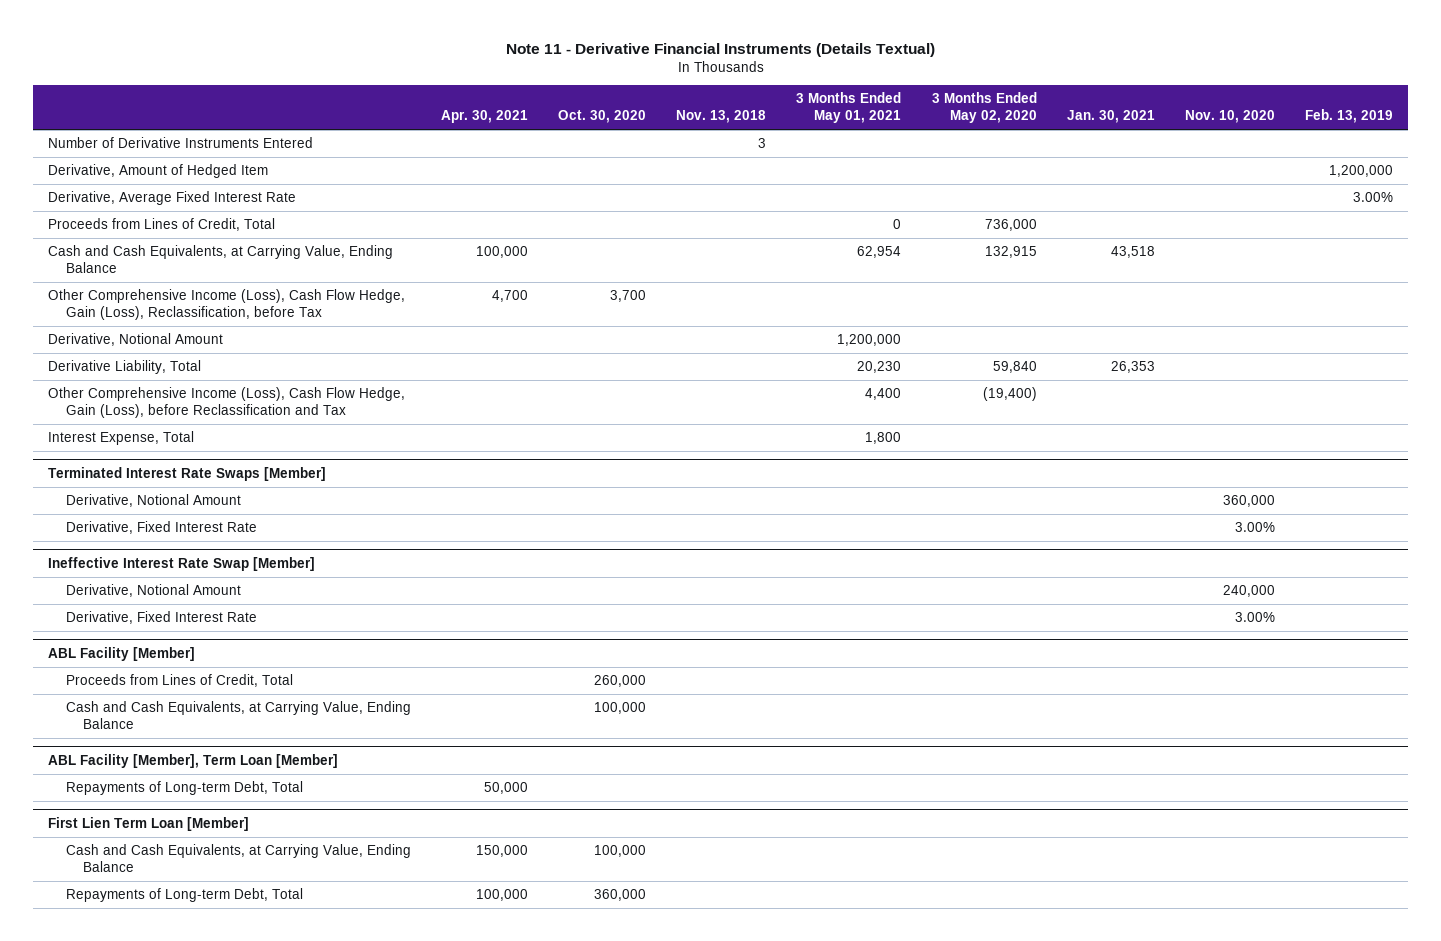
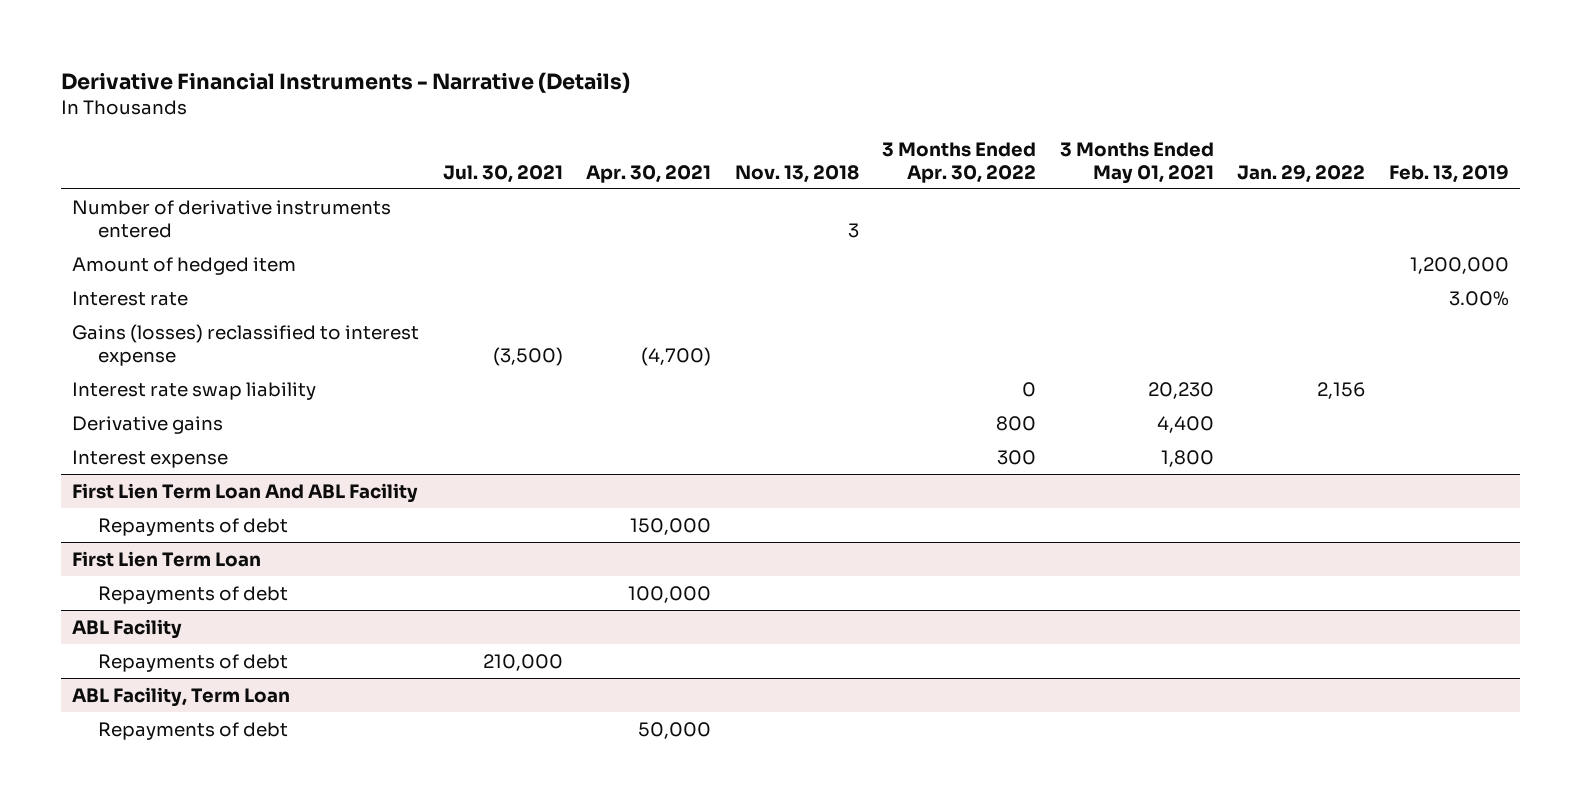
- Note 11 - Derivative Financial Instruments (Details Textual)
+ Derivative Financial Instruments - Narrative (Details)
- | Apr. 30, 2021 | Oct. 30, 2020 | Nov. 13, 2018 | 3 Months Ended May 01, 2021 | 3 Months Ended May 02, 2020 | Jan. 30, 2021 | Nov. 10, 2020 | Feb. 13, 2019
+ | Jul. 30, 2021 | Apr. 30, 2021 | Nov. 13, 2018 | 3 Months Ended Apr. 30, 2022 | 3 Months Ended May 01, 2021 | Jan. 29, 2022 | Feb. 13, 2019
- Number of Derivative Instruments Entered | | | 3 | | | | |
- Derivative, Amount of Hedged Item | | | | | | | | 1,200,000
- Derivative, Average Fixed Interest Rate | | | | | | | | 3.00%
- Proceeds from Lines of Credit, Total | | | | 0 | 736,000 | | |
- Cash and Cash Equivalents, at Carrying Value, Ending Balance | 100,000 | | | 62,954 | 132,915 | 43,518 | |
- Other Comprehensive Income (Loss), Cash Flow Hedge, Gain (Loss), Reclassification, before Tax | 4,700 | 3,700 | | | | | |
- Derivative, Notional Amount | | | | 1,200,000 | | | |
- Derivative Liability, Total | | | | 20,230 | 59,840 | 26,353 | |
- Other Comprehensive Income (Loss), Cash Flow Hedge, Gain (Loss), before Reclassification and Tax | | | | 4,400 | (19,400) | | |
- Interest Expense, Total | | | | 1,800 | | | |
- Terminated Interest Rate Swaps [Member]
- Derivative, Notional Amount | | | | | | | 360,000 |
- Derivative, Fixed Interest Rate | | | | | | | 3.00% |
- Ineffective Interest Rate Swap [Member]
- Derivative, Notional Amount | | | | | | | 240,000 |
- Derivative, Fixed Interest Rate | | | | | | | 3.00% |
- ABL Facility [Member]
- Proceeds from Lines of Credit, Total | | 260,000 | | | | | |
- Cash and Cash Equivalents, at Carrying Value, Ending Balance | | 100,000 | | | | | |
- ABL Facility [Member], Term Loan [Member]
- Repayments of Long-term Debt, Total | 50,000 | | | | | | |
- First Lien Term Loan [Member]
- Cash and Cash Equivalents, at Carrying Value, Ending Balance | 150,000 | 100,000 | | | | | |
- Repayments of Long-term Debt, Total | 100,000 | 360,000 | | | | | |
+ Number of derivative instruments entered | | | 3 | | | |
+ Amount of hedged item | | | | | | | 1,200,000
+ Interest rate | | | | | | | 3.00%
+ Gains (losses) reclassified to interest expense | (3,500) | (4,700) | | | | |
+ Interest rate swap liability | | | | 0 | 20,230 | 2,156 |
+ Derivative gains | | | | 800 | 4,400 | |
+ Interest expense | | | | 300 | 1,800 | |
+ First Lien Term Loan And ABL Facility
+ Repayments of debt | | 150,000 | | | | |
+ First Lien Term Loan
+ Repayments of debt | | 100,000 | | | | |
+ ABL Facility
+ Repayments of debt | 210,000 | | | | | |
+ ABL Facility, Term Loan
+ Repayments of debt | | 50,000 | | | | |

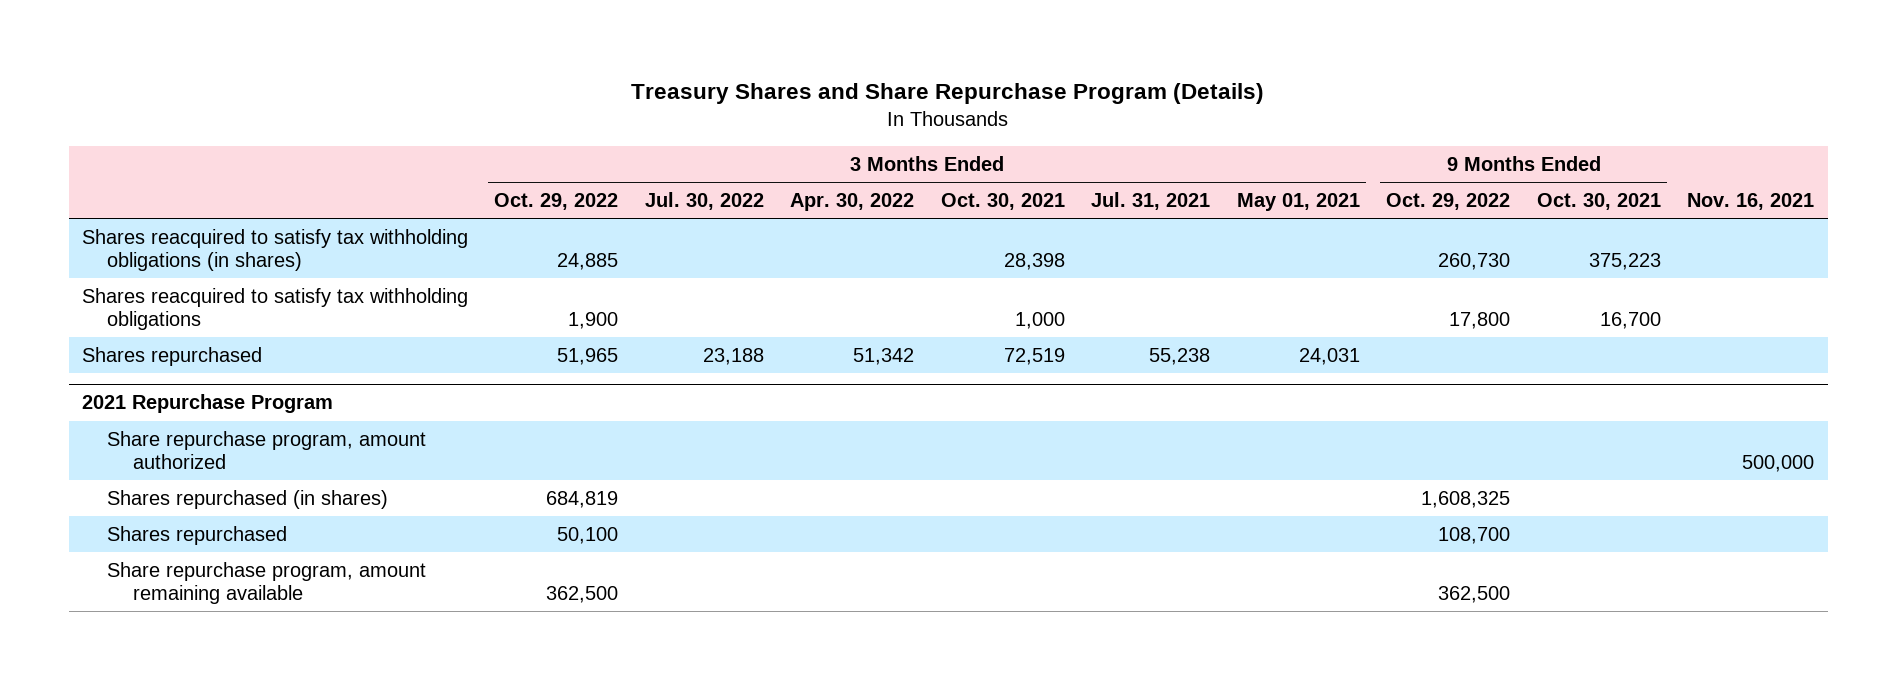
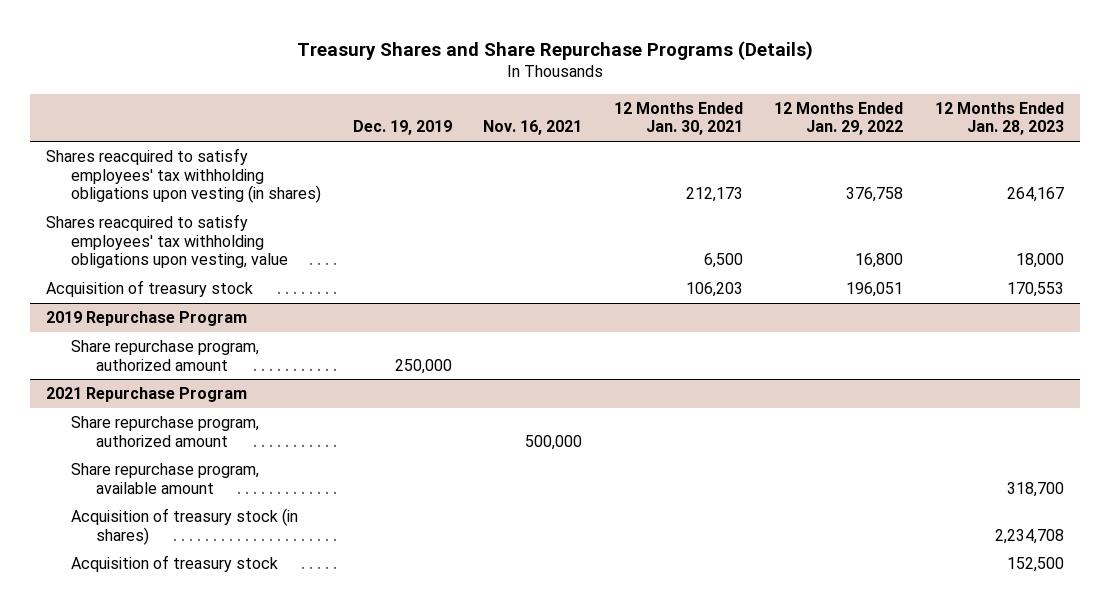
- Treasury Shares and Share Repurchase Program (Details)
+ Treasury Shares and Share Repurchase Programs (Details)
- | 3 Months Ended Oct. 29, 2022 | 3 Months Ended Jul. 30, 2022 | 3 Months Ended Apr. 30, 2022 | 3 Months Ended Oct. 30, 2021 | 3 Months Ended Jul. 31, 2021 | 3 Months Ended May 01, 2021 | 9 Months Ended Oct. 29, 2022 | 9 Months Ended Oct. 30, 2021 | Nov. 16, 2021
+ | Dec. 19, 2019 | Nov. 16, 2021 | 12 Months Ended Jan. 30, 2021 | 12 Months Ended Jan. 29, 2022 | 12 Months Ended Jan. 28, 2023
- Shares reacquired to satisfy tax withholding obligations (in shares) | 24,885 | | | 28,398 | | | 260,730 | 375,223 |
- Shares reacquired to satisfy tax withholding obligations | 1,900 | | | 1,000 | | | 17,800 | 16,700 |
- Shares repurchased | 51,965 | 23,188 | 51,342 | 72,519 | 55,238 | 24,031 | | |
+ Shares reacquired to satisfy employees' tax withholding obligations upon vesting (in shares) | | | 212,173 | 376,758 | 264,167
+ Shares reacquired to satisfy employees' tax withholding obligations upon vesting, value | | | 6,500 | 16,800 | 18,000
+ Acquisition of treasury stock | | | 106,203 | 196,051 | 170,553
+ 2019 Repurchase Program
+ Share repurchase program, authorized amount | 250,000 | | | |
@ 2021 Repurchase Program
- Share repurchase program, amount authorized | | | | | | | | | 500,000
- Shares repurchased (in shares) | 684,819 | | | | | | 1,608,325 | |
- Shares repurchased | 50,100 | | | | | | 108,700 | |
- Share repurchase program, amount remaining available | 362,500 | | | | | | 362,500 | |
+ Share repurchase program, authorized amount | | 500,000 | | |
+ Share repurchase program, available amount | | | | | 318,700
+ Acquisition of treasury stock (in shares) | | | | | 2,234,708
+ Acquisition of treasury stock | | | | | 152,500

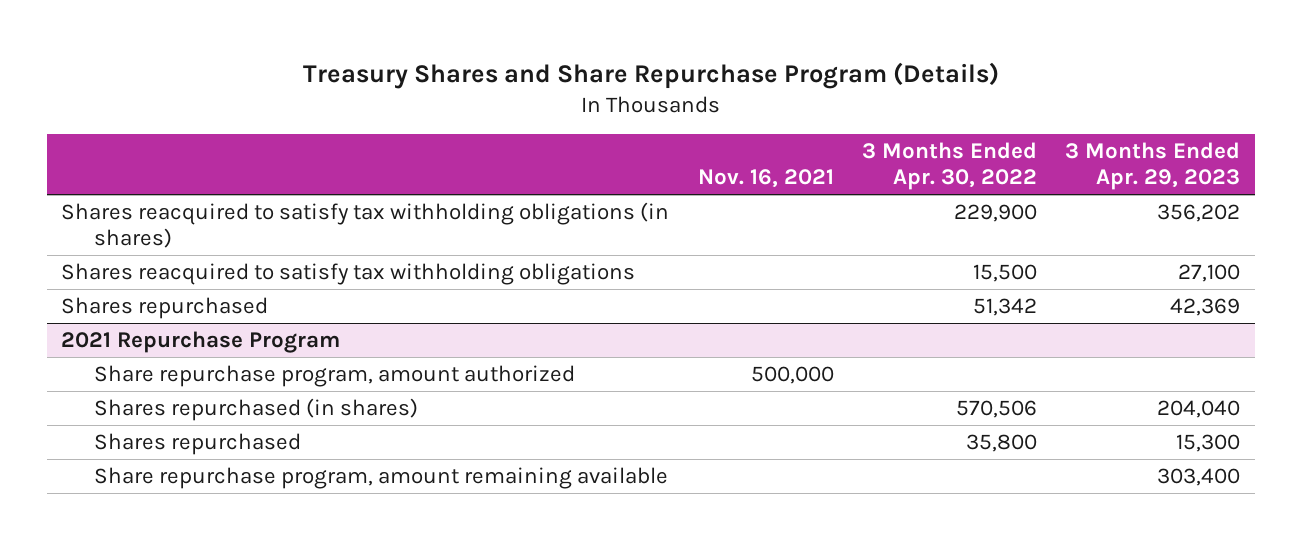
- Treasury Shares and Share Repurchase Programs (Details)
+ Treasury Shares and Share Repurchase Program (Details)
- | Dec. 19, 2019 | Nov. 16, 2021 | 12 Months Ended Jan. 30, 2021 | 12 Months Ended Jan. 29, 2022 | 12 Months Ended Jan. 28, 2023
+ | Nov. 16, 2021 | 3 Months Ended Apr. 30, 2022 | 3 Months Ended Apr. 29, 2023
- Shares reacquired to satisfy employees' tax withholding obligations upon vesting (in shares) | | | 212,173 | 376,758 | 264,167
- Shares reacquired to satisfy employees' tax withholding obligations upon vesting, value | | | 6,500 | 16,800 | 18,000
- Acquisition of treasury stock | | | 106,203 | 196,051 | 170,553
- 2019 Repurchase Program
- Share repurchase program, authorized amount | 250,000 | | | |
+ Shares reacquired to satisfy tax withholding obligations (in shares) | | 229,900 | 356,202
+ Shares reacquired to satisfy tax withholding obligations | | 15,500 | 27,100
+ Shares repurchased | | 51,342 | 42,369
@ 2021 Repurchase Program
- Share repurchase program, authorized amount | | 500,000 | | |
- Share repurchase program, available amount | | | | | 318,700
- Acquisition of treasury stock (in shares) | | | | | 2,234,708
- Acquisition of treasury stock | | | | | 152,500
+ Share repurchase program, amount authorized | 500,000 | |
+ Shares repurchased (in shares) | | 570,506 | 204,040
+ Shares repurchased | | 35,800 | 15,300
+ Share repurchase program, amount remaining available | | | 303,400

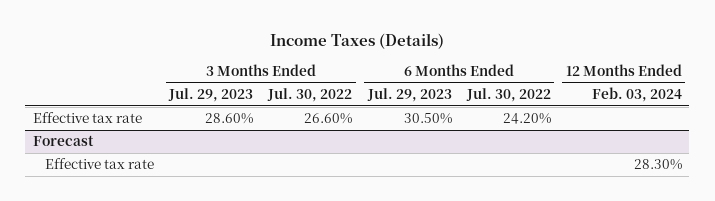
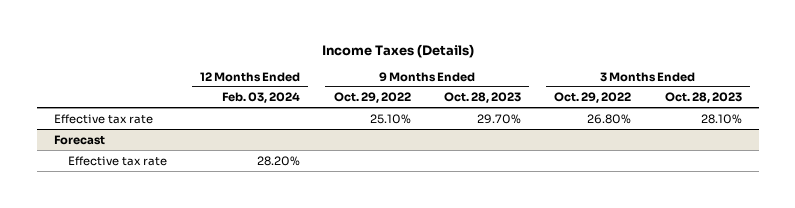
- | 3 Months Ended Jul. 29, 2023 | 3 Months Ended Jul. 30, 2022 | 6 Months Ended Jul. 29, 2023 | 6 Months Ended Jul. 30, 2022 | 12 Months Ended Feb. 03, 2024
+ | 12 Months Ended Feb. 03, 2024 | 9 Months Ended Oct. 29, 2022 | 9 Months Ended Oct. 28, 2023 | 3 Months Ended Oct. 29, 2022 | 3 Months Ended Oct. 28, 2023
@ Forecast
- Effective tax rate | | | | | 28.30%
+ Effective tax rate | 28.20% | | | |

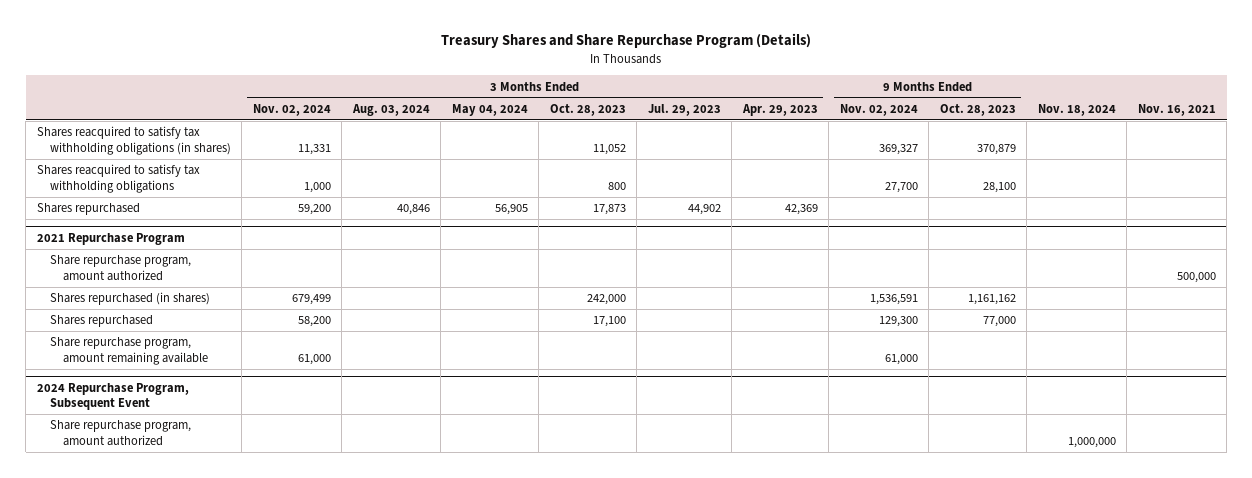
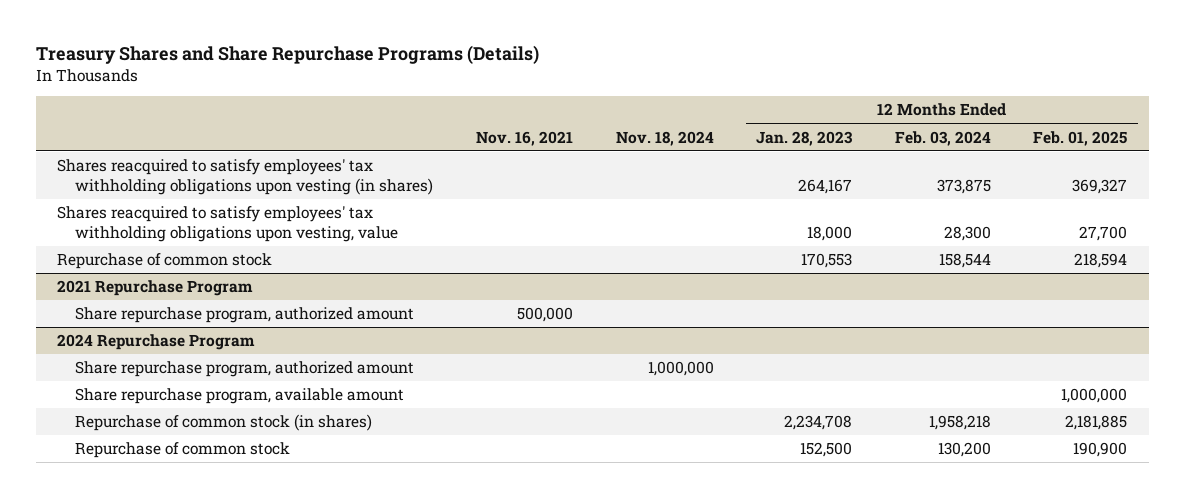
- Treasury Shares and Share Repurchase Program (Details)
+ Treasury Shares and Share Repurchase Programs (Details)
- | 3 Months Ended Nov. 02, 2024 | 3 Months Ended Aug. 03, 2024 | 3 Months Ended May 04, 2024 | 3 Months Ended Oct. 28, 2023 | 3 Months Ended Jul. 29, 2023 | 3 Months Ended Apr. 29, 2023 | 9 Months Ended Nov. 02, 2024 | 9 Months Ended Oct. 28, 2023 | Nov. 18, 2024 | Nov. 16, 2021
+ | Nov. 16, 2021 | Nov. 18, 2024 | 12 Months Ended Jan. 28, 2023 | 12 Months Ended Feb. 03, 2024 | 12 Months Ended Feb. 01, 2025
- Shares reacquired to satisfy tax withholding obligations (in shares) | 11,331 | | | 11,052 | | | 369,327 | 370,879 | |
- Shares reacquired to satisfy tax withholding obligations | 1,000 | | | 800 | | | 27,700 | 28,100 | |
- Shares repurchased | 59,200 | 40,846 | 56,905 | 17,873 | 44,902 | 42,369 | | | |
+ Shares reacquired to satisfy employees' tax withholding obligations upon vesting (in shares) | | | 264,167 | 373,875 | 369,327
+ Shares reacquired to satisfy employees' tax withholding obligations upon vesting, value | | | 18,000 | 28,300 | 27,700
+ Repurchase of common stock | | | 170,553 | 158,544 | 218,594
@ 2021 Repurchase Program
- Share repurchase program, amount authorized | | | | | | | | | | 500,000
- Shares repurchased (in shares) | 679,499 | | | 242,000 | | | 1,536,591 | 1,161,162 | |
- Shares repurchased | 58,200 | | | 17,100 | | | 129,300 | 77,000 | |
- Share repurchase program, amount remaining available | 61,000 | | | | | | 61,000 | | |
- 2024 Repurchase Program, Subsequent Event
- Share repurchase program, amount authorized | | | | | | | | | 1,000,000 |
@ 2021 Repurchase Program
+ Share repurchase program, authorized amount | 500,000 | | | |
+ 2024 Repurchase Program
+ Share repurchase program, authorized amount | | 1,000,000 | | |
+ Share repurchase program, available amount | | | | | 1,000,000
+ Repurchase of common stock (in shares) | | | 2,234,708 | 1,958,218 | 2,181,885
+ Repurchase of common stock | | | 152,500 | 130,200 | 190,900

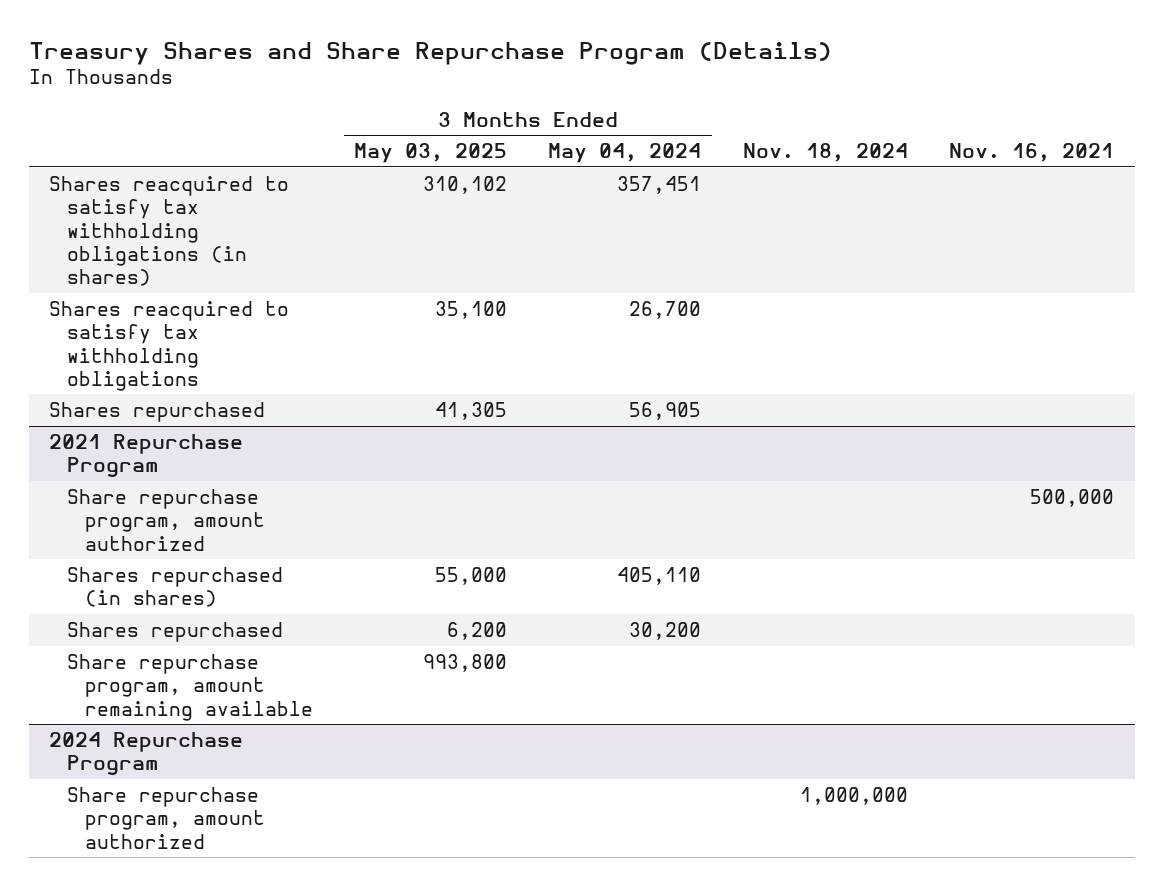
- Treasury Shares and Share Repurchase Programs (Details)
+ Treasury Shares and Share Repurchase Program (Details)
- | Nov. 16, 2021 | Nov. 18, 2024 | 12 Months Ended Jan. 28, 2023 | 12 Months Ended Feb. 03, 2024 | 12 Months Ended Feb. 01, 2025
+ | 3 Months Ended May 03, 2025 | 3 Months Ended May 04, 2024 | Nov. 18, 2024 | Nov. 16, 2021
- Shares reacquired to satisfy employees' tax withholding obligations upon vesting (in shares) | | | 264,167 | 373,875 | 369,327
- Shares reacquired to satisfy employees' tax withholding obligations upon vesting, value | | | 18,000 | 28,300 | 27,700
- Repurchase of common stock | | | 170,553 | 158,544 | 218,594
+ Shares reacquired to satisfy tax withholding obligations (in shares) | 310,102 | 357,451 | |
+ Shares reacquired to satisfy tax withholding obligations | 35,100 | 26,700 | |
+ Shares repurchased | 41,305 | 56,905 | |
@ 2021 Repurchase Program
- Share repurchase program, authorized amount | 500,000 | | | |
+ Share repurchase program, amount authorized | | | | 500,000
+ Shares repurchased (in shares) | 55,000 | 405,110 | |
+ Shares repurchased | 6,200 | 30,200 | |
+ Share repurchase program, amount remaining available | 993,800 | | |
@ 2024 Repurchase Program
- Share repurchase program, authorized amount | | 1,000,000 | | |
- Share repurchase program, available amount | | | | | 1,000,000
- Repurchase of common stock (in shares) | | | 2,234,708 | 1,958,218 | 2,181,885
- Repurchase of common stock | | | 152,500 | 130,200 | 190,900
+ Share repurchase program, amount authorized | | | 1,000,000 |

